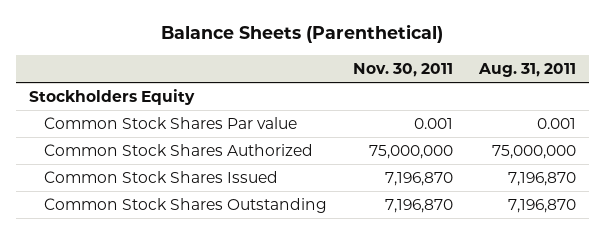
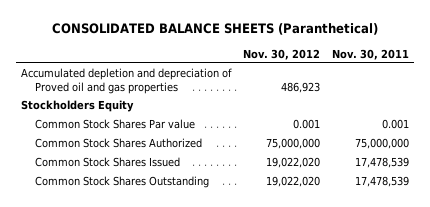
- Balance Sheets (Parenthetical)
+ CONSOLIDATED BALANCE SHEETS (Paranthetical)
- | Nov. 30, 2011 | Aug. 31, 2011
+ | Nov. 30, 2012 | Nov. 30, 2011
+ Accumulated depletion and depreciation of Proved oil and gas properties | 486,923 |
- Common Stock Shares Issued | 7,196,870 | 7,196,870
- Common Stock Shares Outstanding | 7,196,870 | 7,196,870
+ Common Stock Shares Issued | 19,022,020 | 17,478,539
+ Common Stock Shares Outstanding | 19,022,020 | 17,478,539

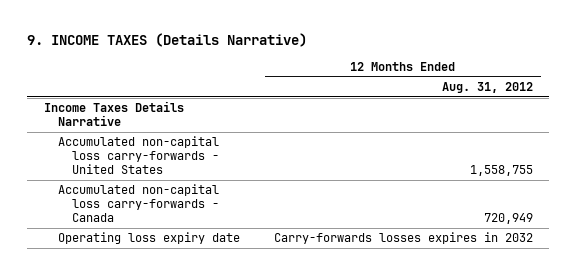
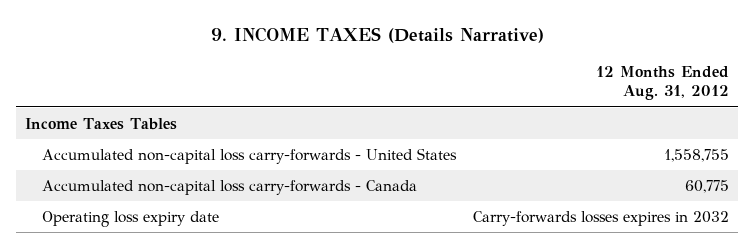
- Income Taxes Details Narrative
+ Income Taxes Tables
- Accumulated non-capital loss carry-forwards - Canada | 720,949
+ Accumulated non-capital loss carry-forwards - Canada | 60,775

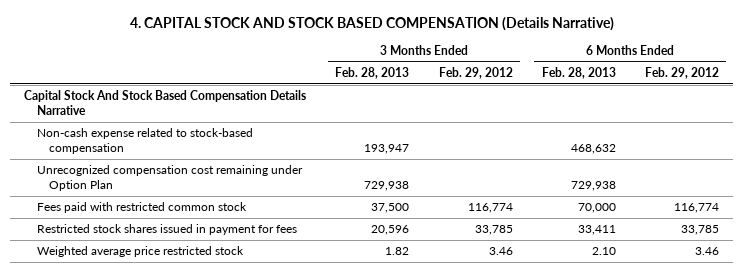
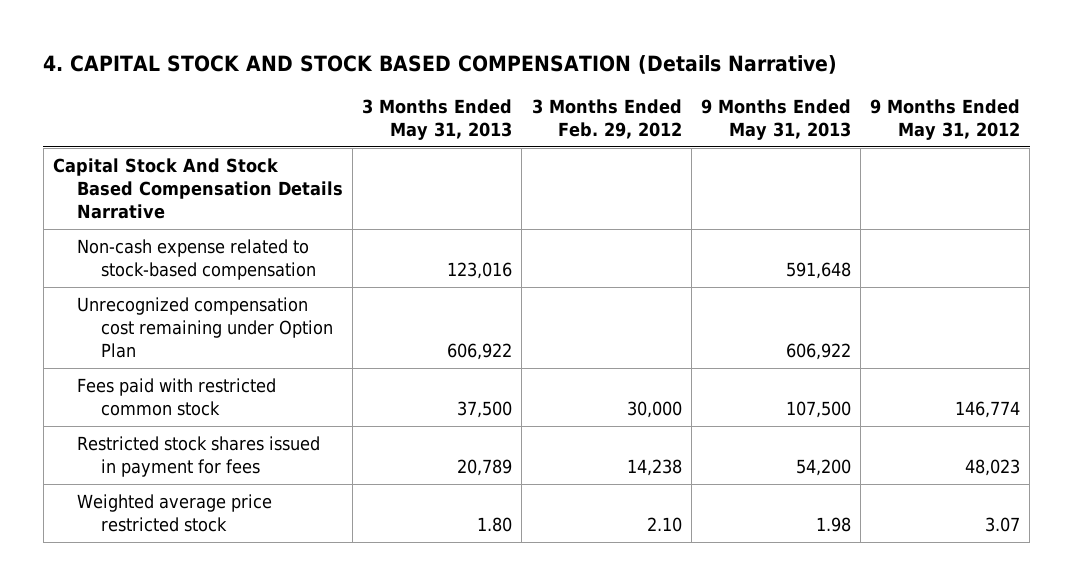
- | 3 Months Ended Feb. 28, 2013 | 3 Months Ended Feb. 29, 2012 | 6 Months Ended Feb. 28, 2013 | 6 Months Ended Feb. 29, 2012
+ | 3 Months Ended May 31, 2013 | 3 Months Ended Feb. 29, 2012 | 9 Months Ended May 31, 2013 | 9 Months Ended May 31, 2012
- Fees paid with restricted common stock | 37,500 | 116,774 | 70,000 | 116,774
- Restricted stock shares issued in payment for fees | 20,596 | 33,785 | 33,411 | 33,785
- Weighted average price restricted stock | 1.82 | 3.46 | 2.10 | 3.46
+ Fees paid with restricted common stock | 37,500 | 30,000 | 107,500 | 146,774
+ Restricted stock shares issued in payment for fees | 20,789 | 14,238 | 54,200 | 48,023
+ Weighted average price restricted stock | 1.80 | 2.10 | 1.98 | 3.07

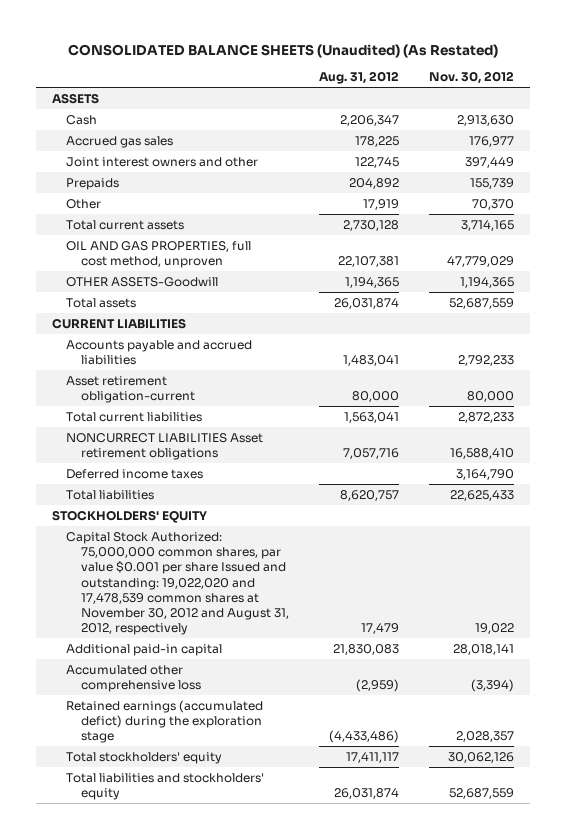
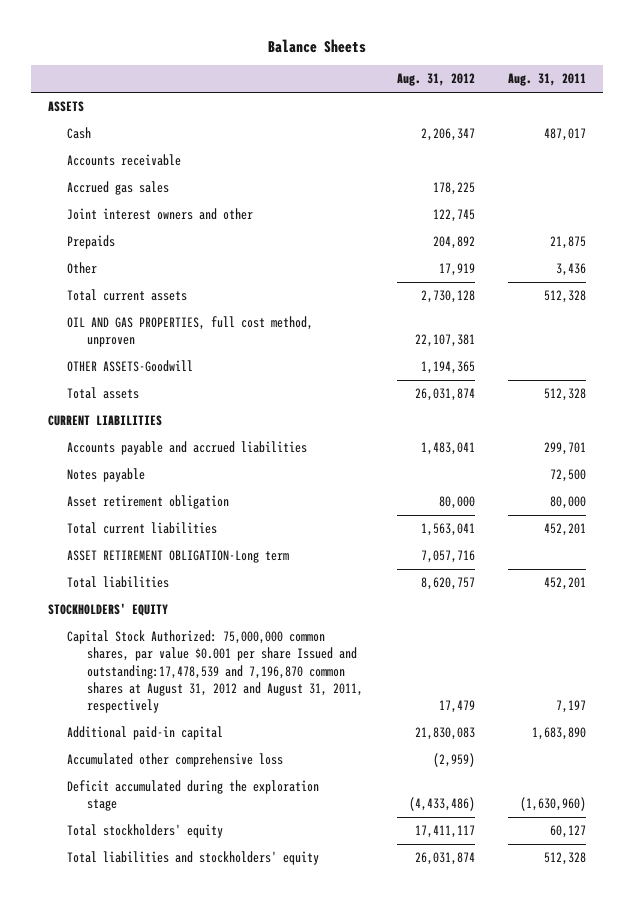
- CONSOLIDATED BALANCE SHEETS (Unaudited) (As Restated)
+ Balance Sheets
- | Aug. 31, 2012 | Nov. 30, 2012
+ | Aug. 31, 2012 | Aug. 31, 2011
+ Accounts receivable
- Asset retirement obligation-current | 80,000 | 80,000
+ Notes payable | | 72,500
+ Asset retirement obligation | 80,000 | 80,000
- NONCURRECT LIABILITIES Asset retirement obligations | 7,057,716 | 16,588,410
- Deferred income taxes | | 3,164,790
+ ASSET RETIREMENT OBLIGATION-Long term | 7,057,716 |
- Capital Stock Authorized: 75,000,000 common shares, par value $0.001 per share Issued and outstanding: 19,022,020 and 17,478,539 common shares at November 30, 2012 and August 31, 2012, respectively | 17,479 | 19,022
+ Capital Stock Authorized: 75,000,000 common shares, par value $0.001 per share Issued and outstanding:17,478,539 and 7,196,870 common shares at August 31, 2012 and August 31, 2011, respectively | 17,479 | 7,197
- Retained earnings (accumulated defict) during the exploration stage | (4,433,486) | 2,028,357
+ Deficit accumulated during the exploration stage | (4,433,486) | (1,630,960)

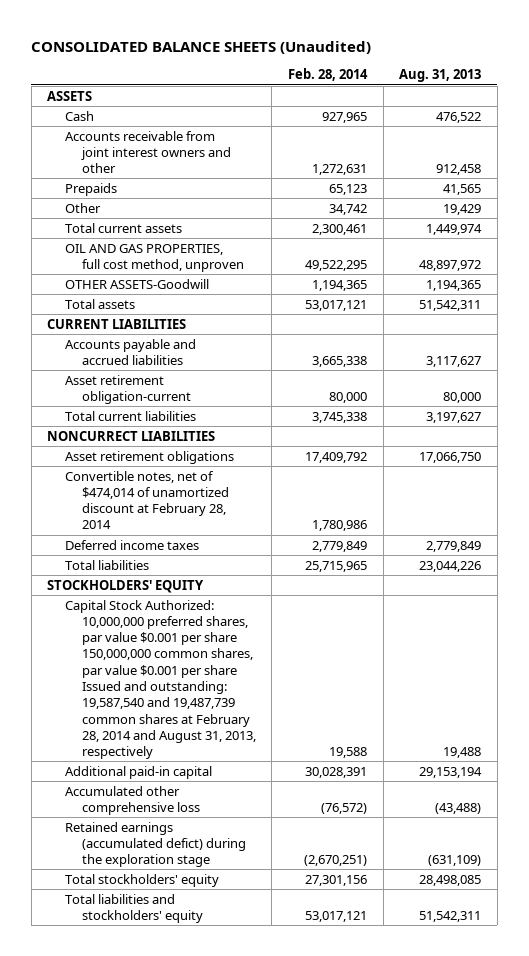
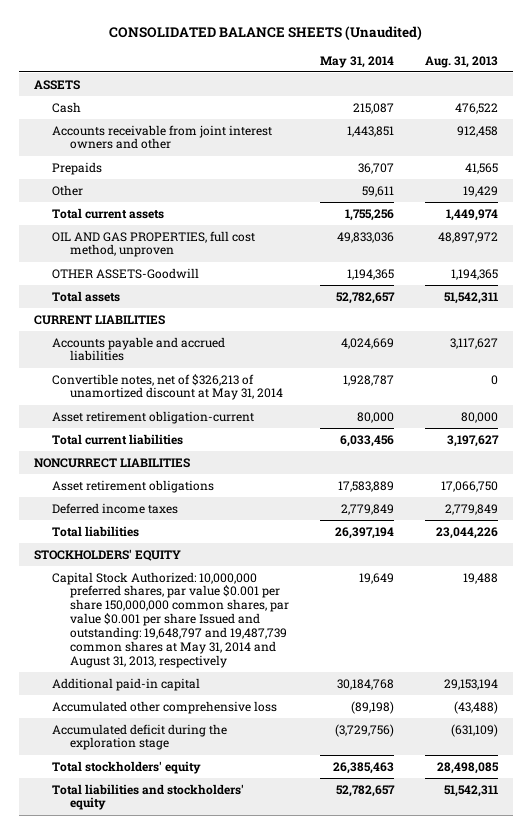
- | Feb. 28, 2014 | Aug. 31, 2013
+ | May 31, 2014 | Aug. 31, 2013
+ Convertible notes, net of $326,213 of unamortized discount at May 31, 2014 | 1,928,787 | 0
- Convertible notes, net of $474,014 of unamortized discount at February 28, 2014 | 1,780,986 |
- Capital Stock Authorized: 10,000,000 preferred shares, par value $0.001 per share 150,000,000 common shares, par value $0.001 per share Issued and outstanding: 19,587,540 and 19,487,739 common shares at February 28, 2014 and August 31, 2013, respectively | 19,588 | 19,488
+ Capital Stock Authorized: 10,000,000 preferred shares, par value $0.001 per share 150,000,000 common shares, par value $0.001 per share Issued and outstanding: 19,648,797 and 19,487,739 common shares at May 31, 2014 and August 31, 2013, respectively | 19,649 | 19,488
- Retained earnings (accumulated defict) during the exploration stage | (2,670,251) | (631,109)
+ Accumulated deficit during the exploration stage | (3,729,756) | (631,109)

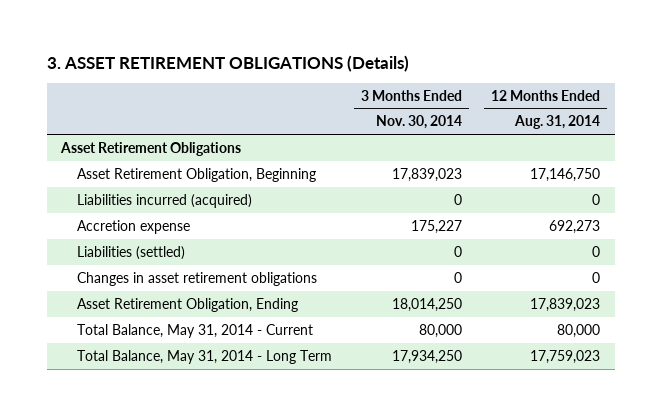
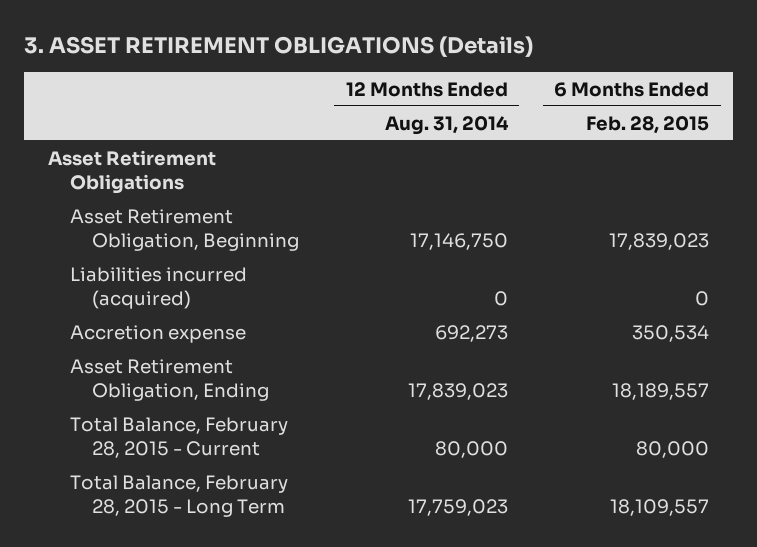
- | 3 Months Ended Nov. 30, 2014 | 12 Months Ended Aug. 31, 2014
+ | 12 Months Ended Aug. 31, 2014 | 6 Months Ended Feb. 28, 2015
- Liabilities (settled) | 0 | 0
- Changes in asset retirement obligations | 0 | 0
- Total Balance, May 31, 2014 - Current | 80,000 | 80,000
- Total Balance, May 31, 2014 - Long Term | 17,934,250 | 17,759,023
+ Total Balance, February 28, 2015 - Current | 80,000 | 80,000
+ Total Balance, February 28, 2015 - Long Term | 17,759,023 | 18,109,557

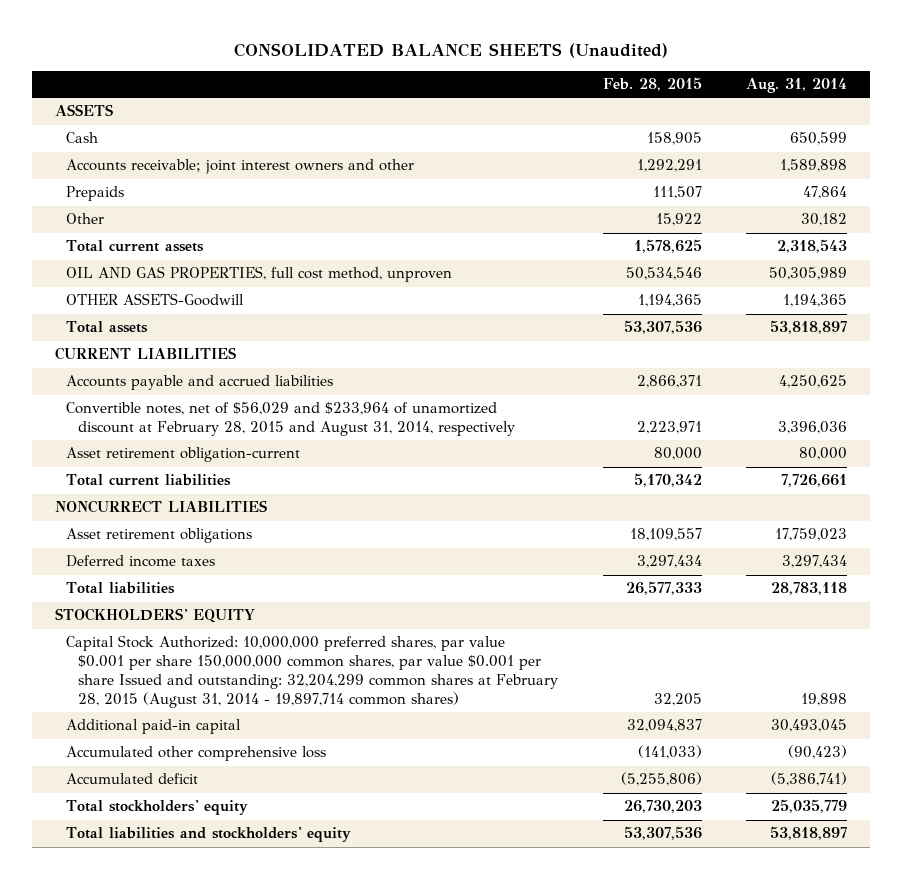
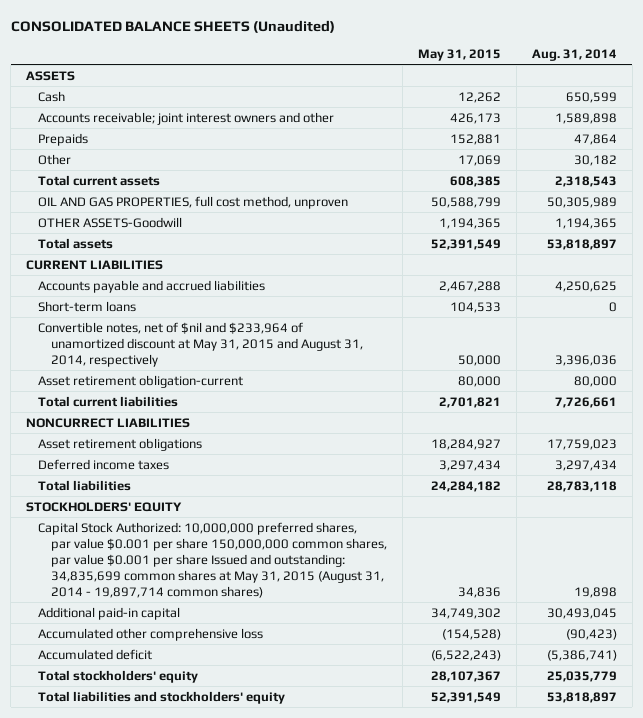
- | Feb. 28, 2015 | Aug. 31, 2014
+ | May 31, 2015 | Aug. 31, 2014
- Convertible notes, net of $56,029 and $233,964 of unamortized discount at February 28, 2015 and August 31, 2014, respectively | 2,223,971 | 3,396,036
+ Short-term loans | 104,533 | 0
+ Convertible notes, net of $nil and $233,964 of unamortized discount at May 31, 2015 and August 31, 2014, respectively | 50,000 | 3,396,036
- Capital Stock Authorized: 10,000,000 preferred shares, par value $0.001 per share 150,000,000 common shares, par value $0.001 per share Issued and outstanding: 32,204,299 common shares at February 28, 2015 (August 31, 2014 - 19,897,714 common shares) | 32,205 | 19,898
+ Capital Stock Authorized: 10,000,000 preferred shares, par value $0.001 per share 150,000,000 common shares, par value $0.001 per share Issued and outstanding: 34,835,699 common shares at May 31, 2015 (August 31, 2014 - 19,897,714 common shares) | 34,836 | 19,898

